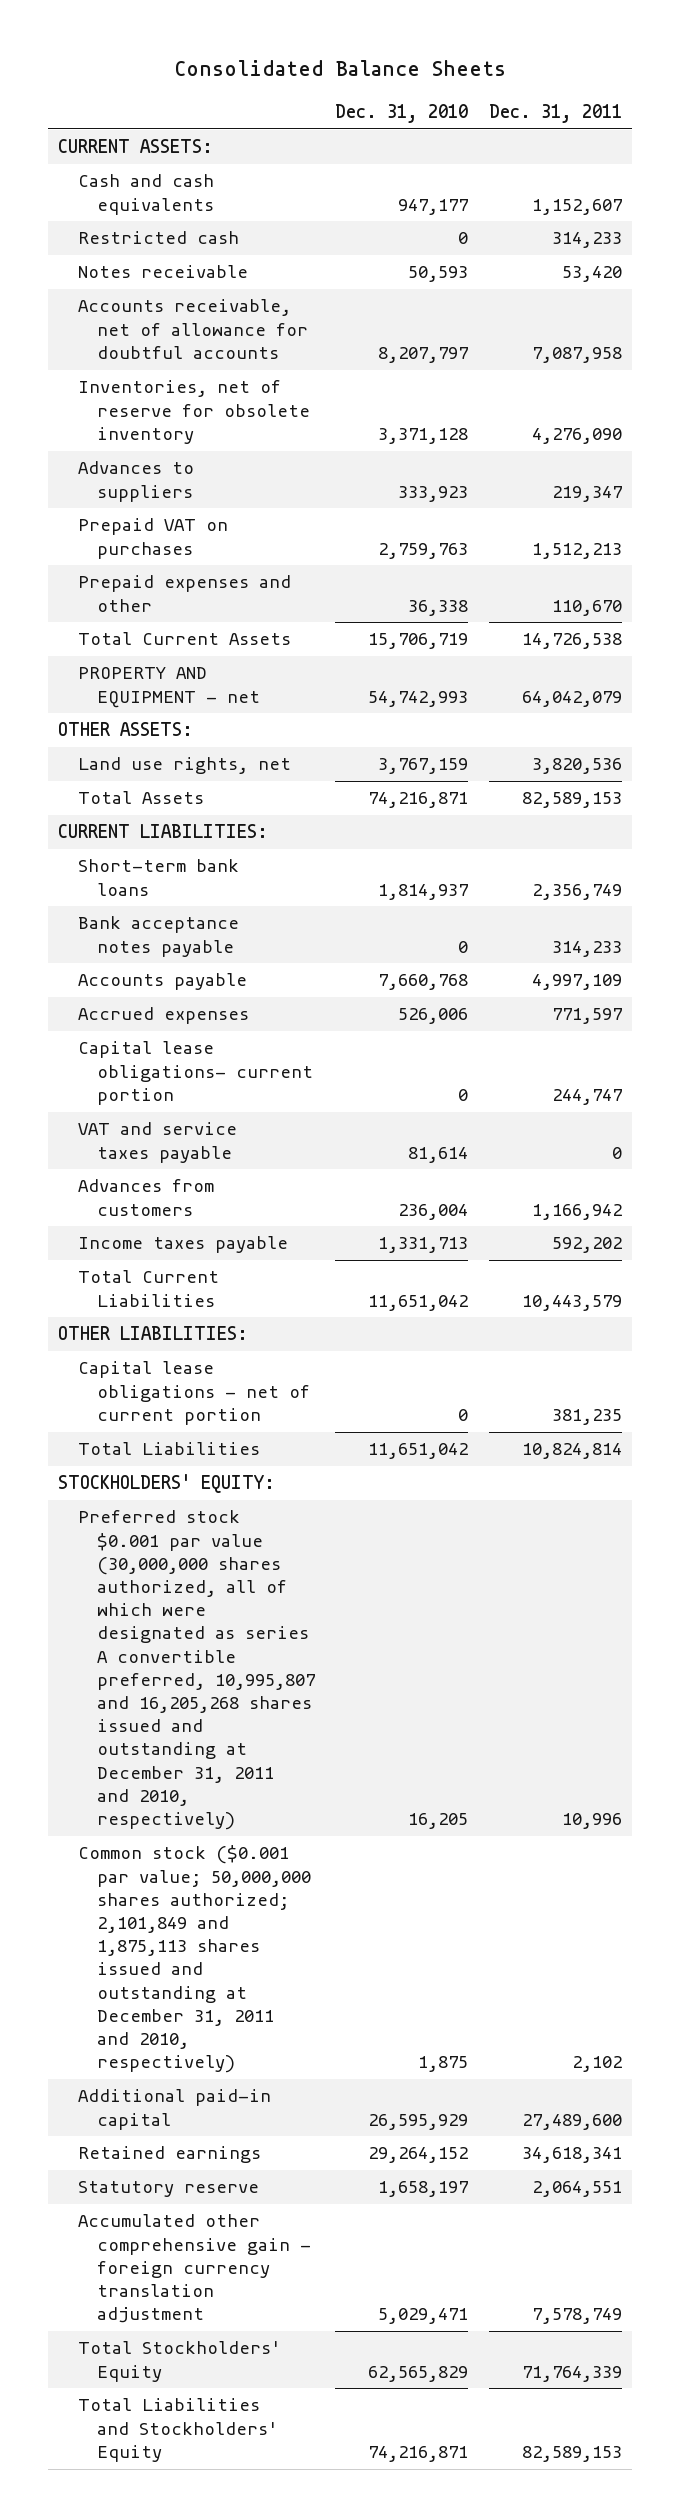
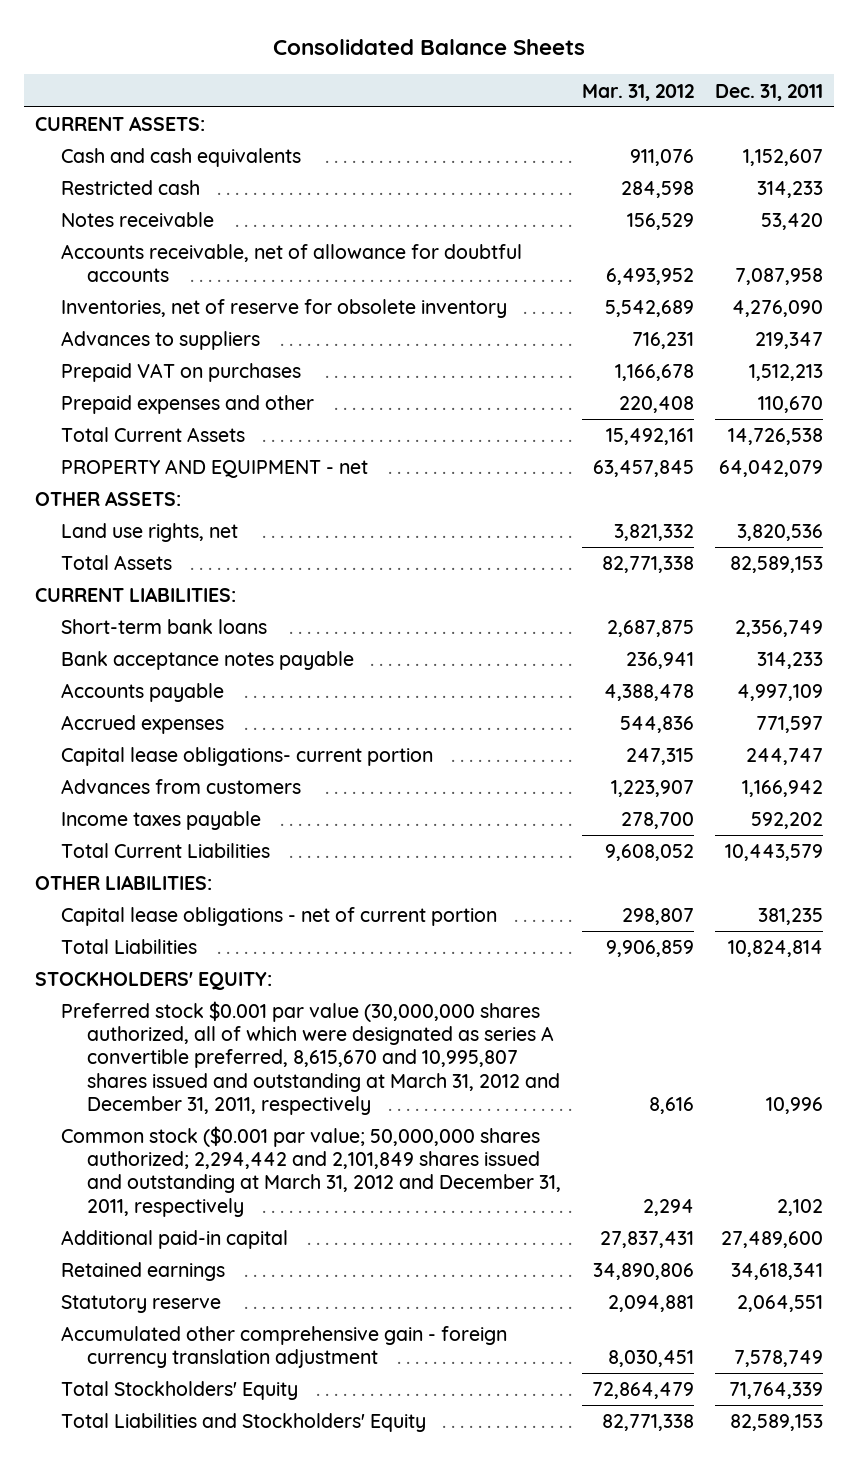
- | Dec. 31, 2010 | Dec. 31, 2011
+ | Mar. 31, 2012 | Dec. 31, 2011
- VAT and service taxes payable | 81,614 | 0
- Preferred stock $0.001 par value (30,000,000 shares authorized, all of which were designated as series A convertible preferred, 10,995,807 and 16,205,268 shares issued and outstanding at December 31, 2011 and 2010, respectively) | 16,205 | 10,996
- Common stock ($0.001 par value; 50,000,000 shares authorized; 2,101,849 and 1,875,113 shares issued and outstanding at December 31, 2011 and 2010, respectively) | 1,875 | 2,102
+ Preferred stock $0.001 par value (30,000,000 shares authorized, all of which were designated as series A convertible preferred, 8,615,670 and 10,995,807 shares issued and outstanding at March 31, 2012 and December 31, 2011, respectively | 8,616 | 10,996
+ Common stock ($0.001 par value; 50,000,000 shares authorized; 2,294,442 and 2,101,849 shares issued and outstanding at March 31, 2012 and December 31, 2011, respectively | 2,294 | 2,102

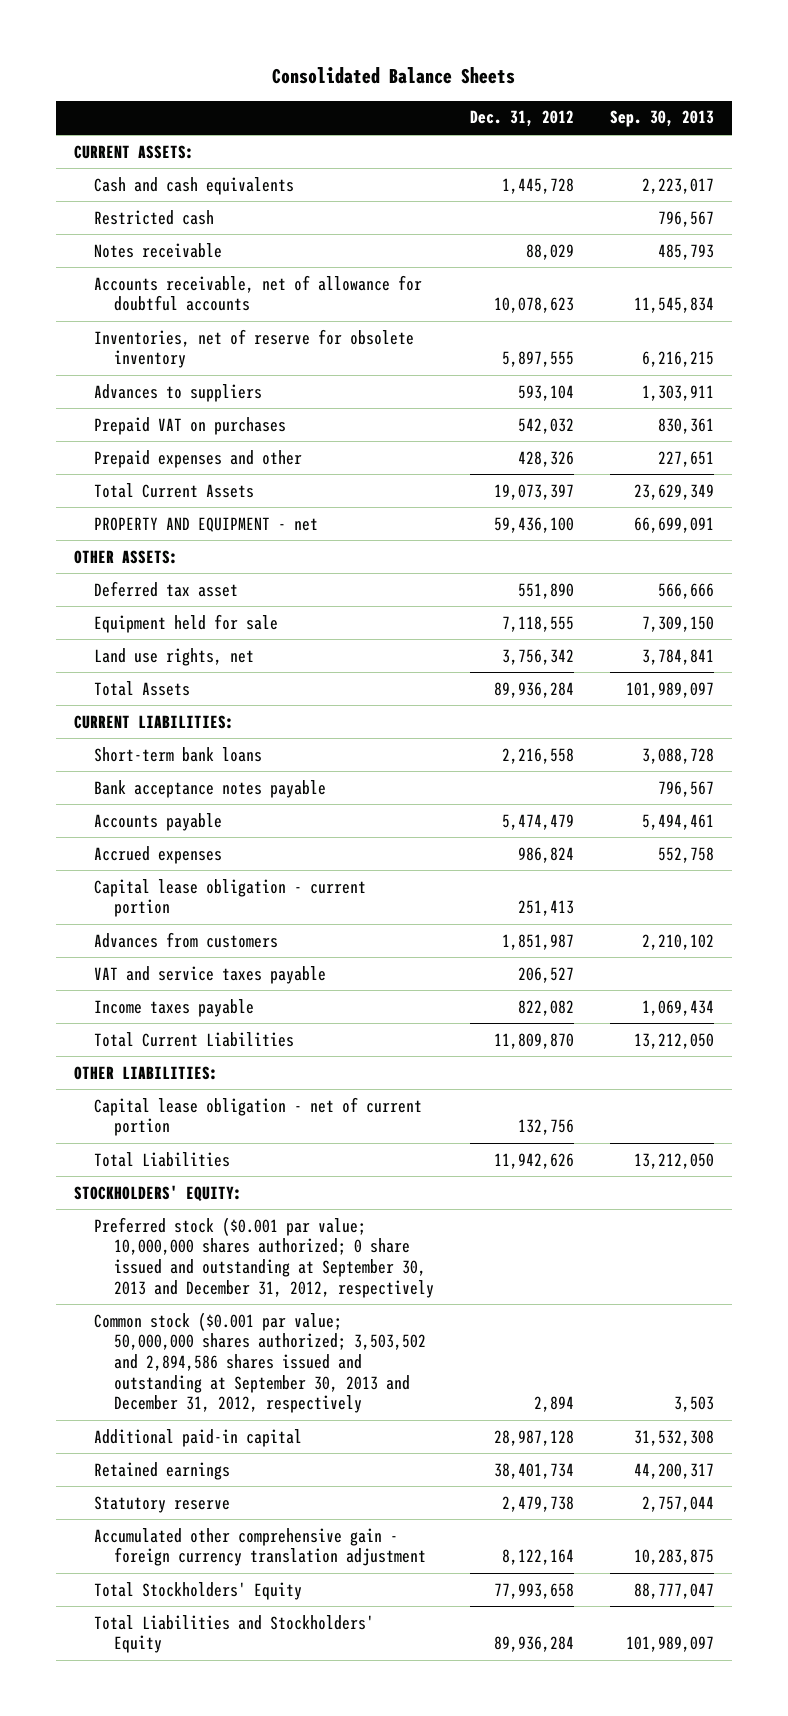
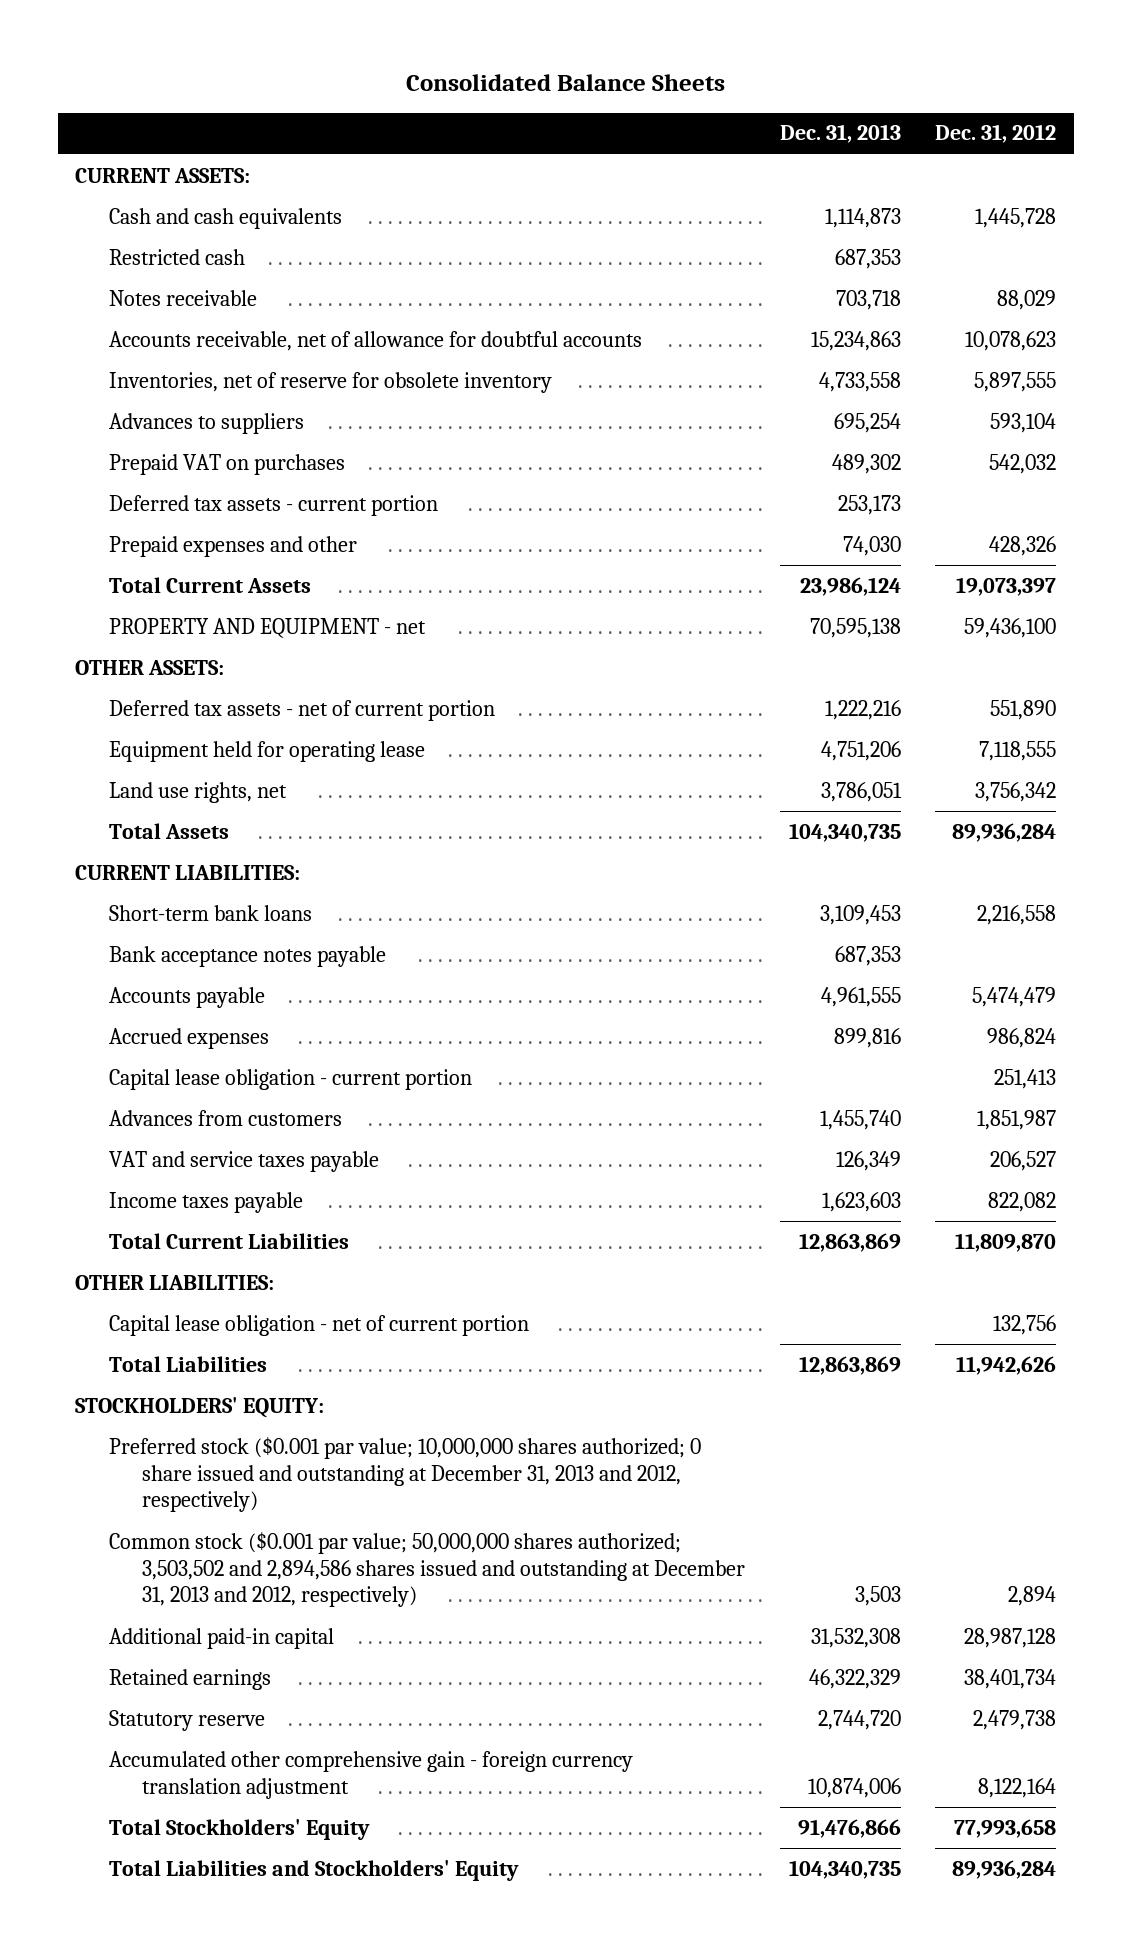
- | Dec. 31, 2012 | Sep. 30, 2013
+ | Dec. 31, 2013 | Dec. 31, 2012
+ Deferred tax assets - current portion | 253,173 |
- Deferred tax asset | 551,890 | 566,666
- Equipment held for sale | 7,118,555 | 7,309,150
+ Deferred tax assets - net of current portion | 1,222,216 | 551,890
+ Equipment held for operating lease | 4,751,206 | 7,118,555
- Preferred stock ($0.001 par value; 10,000,000 shares authorized; 0 share issued and outstanding at September 30, 2013 and December 31, 2012, respectively
- Common stock ($0.001 par value; 50,000,000 shares authorized; 3,503,502 and 2,894,586 shares issued and outstanding at September 30, 2013 and December 31, 2012, respectively | 2,894 | 3,503
+ Preferred stock ($0.001 par value; 10,000,000 shares authorized; 0 share issued and outstanding at December 31, 2013 and 2012, respectively)
+ Common stock ($0.001 par value; 50,000,000 shares authorized; 3,503,502 and 2,894,586 shares issued and outstanding at December 31, 2013 and 2012, respectively) | 3,503 | 2,894

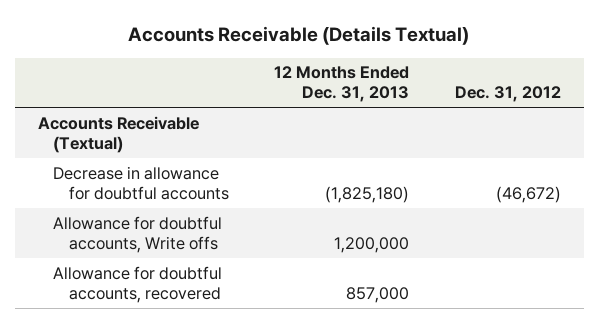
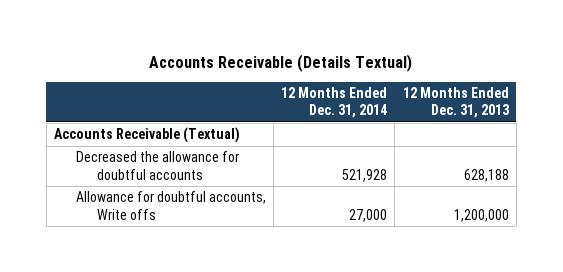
- | 12 Months Ended Dec. 31, 2013 | Dec. 31, 2012
+ | 12 Months Ended Dec. 31, 2014 | 12 Months Ended Dec. 31, 2013
- Decrease in allowance for doubtful accounts | (1,825,180) | (46,672)
+ Decreased the allowance for doubtful accounts | 521,928 | 628,188
- Allowance for doubtful accounts, recovered | 857,000 |

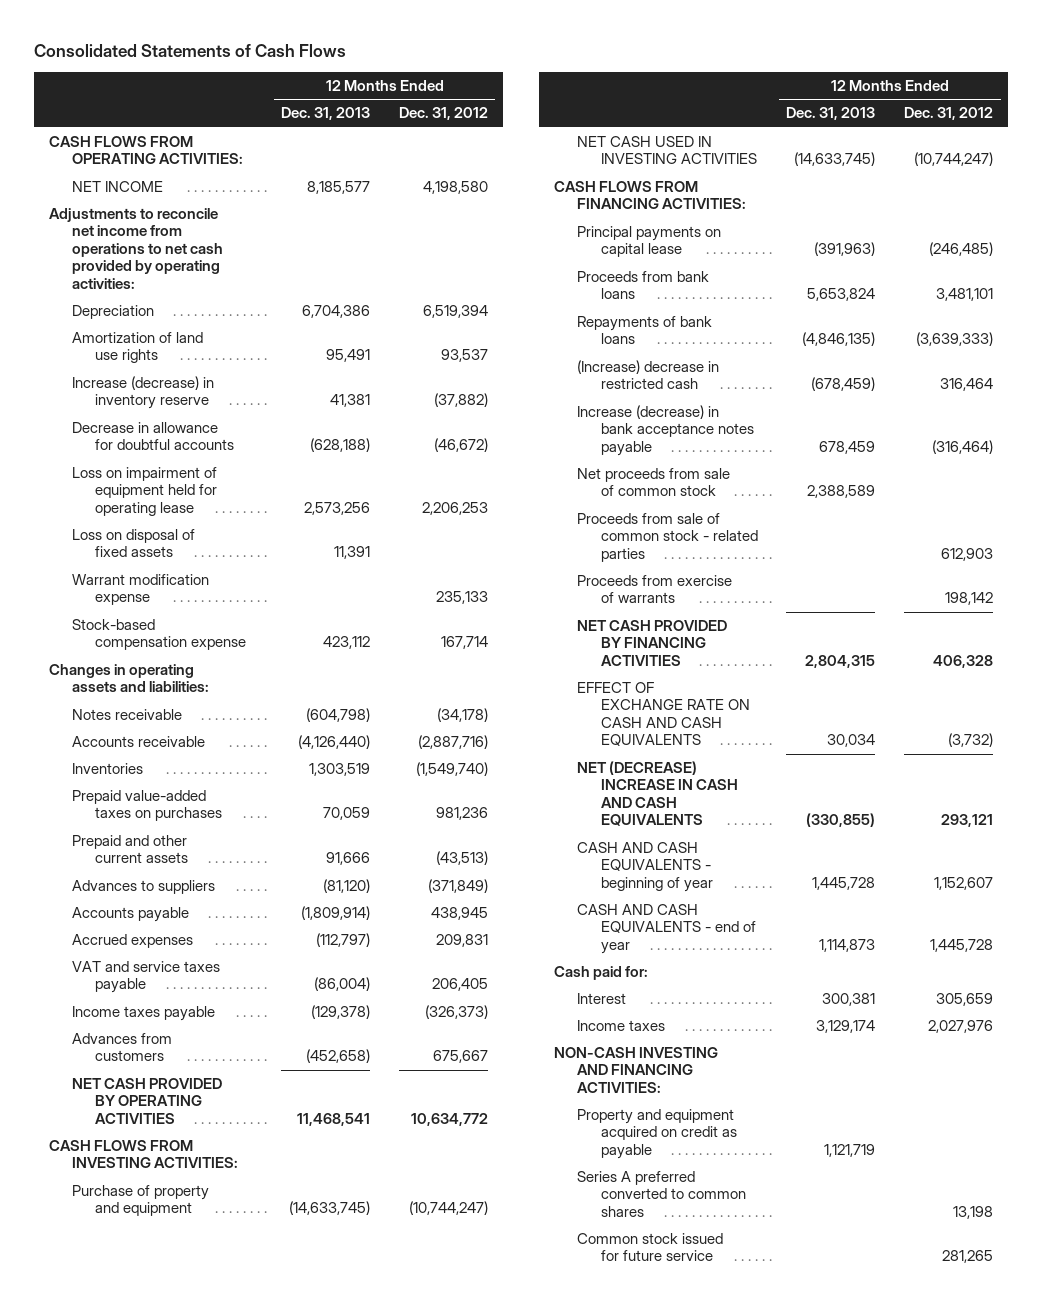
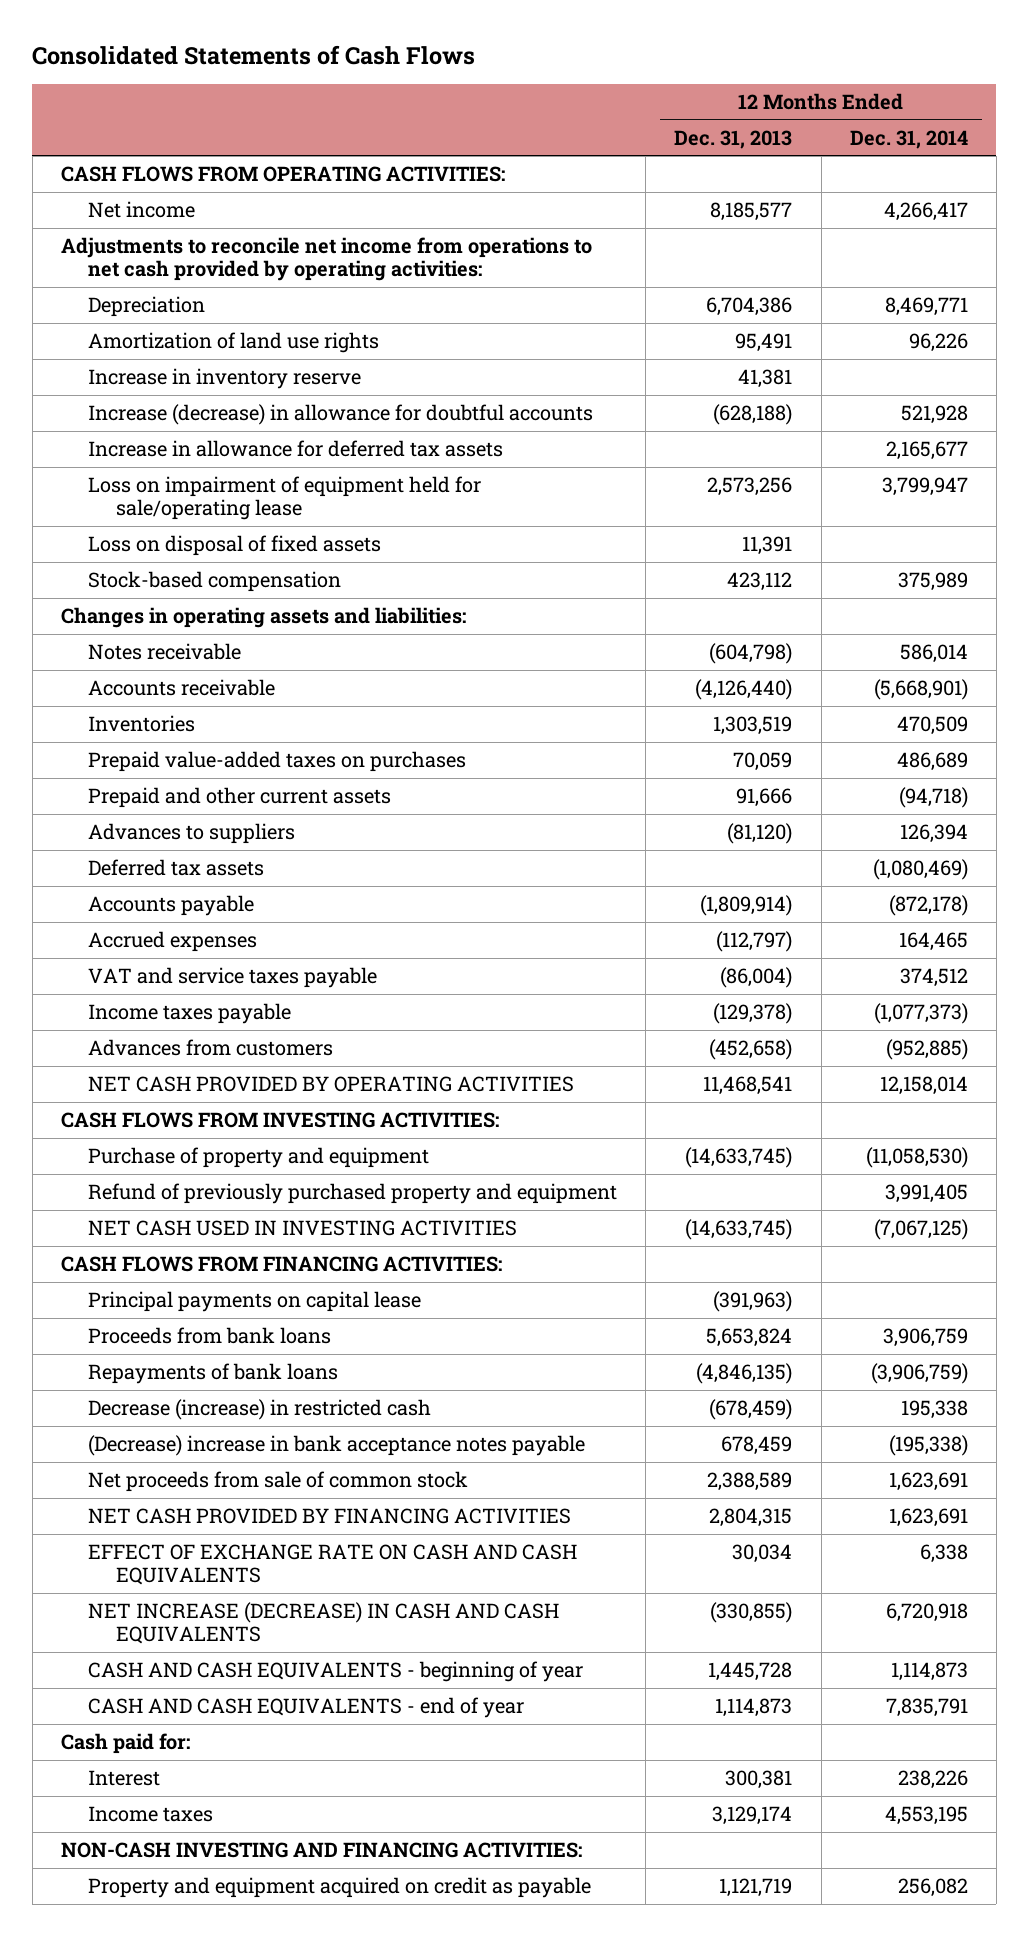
- | 12 Months Ended Dec. 31, 2013 | 12 Months Ended Dec. 31, 2012
+ | 12 Months Ended Dec. 31, 2013 | 12 Months Ended Dec. 31, 2014
- NET INCOME | 8,185,577 | 4,198,580
+ Net income | 8,185,577 | 4,266,417
- Increase (decrease) in inventory reserve | 41,381 | (37,882)
- Decrease in allowance for doubtful accounts | (628,188) | (46,672)
- Loss on impairment of equipment held for operating lease | 2,573,256 | 2,206,253
+ Increase in inventory reserve | 41,381 |
+ Increase (decrease) in allowance for doubtful accounts | (628,188) | 521,928
+ Increase in allowance for deferred tax assets | | 2,165,677
+ Loss on impairment of equipment held for sale/operating lease | 2,573,256 | 3,799,947
- Warrant modification expense | | 235,133
- Stock-based compensation expense | 423,112 | 167,714
+ Stock-based compensation | 423,112 | 375,989
+ Deferred tax assets | | (1,080,469)
+ Refund of previously purchased property and equipment | | 3,991,405
- (Increase) decrease in restricted cash | (678,459) | 316,464
- Increase (decrease) in bank acceptance notes payable | 678,459 | (316,464)
+ Decrease (increase) in restricted cash | (678,459) | 195,338
+ (Decrease) increase in bank acceptance notes payable | 678,459 | (195,338)
- Proceeds from sale of common stock - related parties | | 612,903
- Proceeds from exercise of warrants | | 198,142
- NET (DECREASE) INCREASE IN CASH AND CASH EQUIVALENTS | (330,855) | 293,121
+ NET INCREASE (DECREASE) IN CASH AND CASH EQUIVALENTS | (330,855) | 6,720,918
- Series A preferred converted to common shares | | 13,198
- Common stock issued for future service | | 281,265

